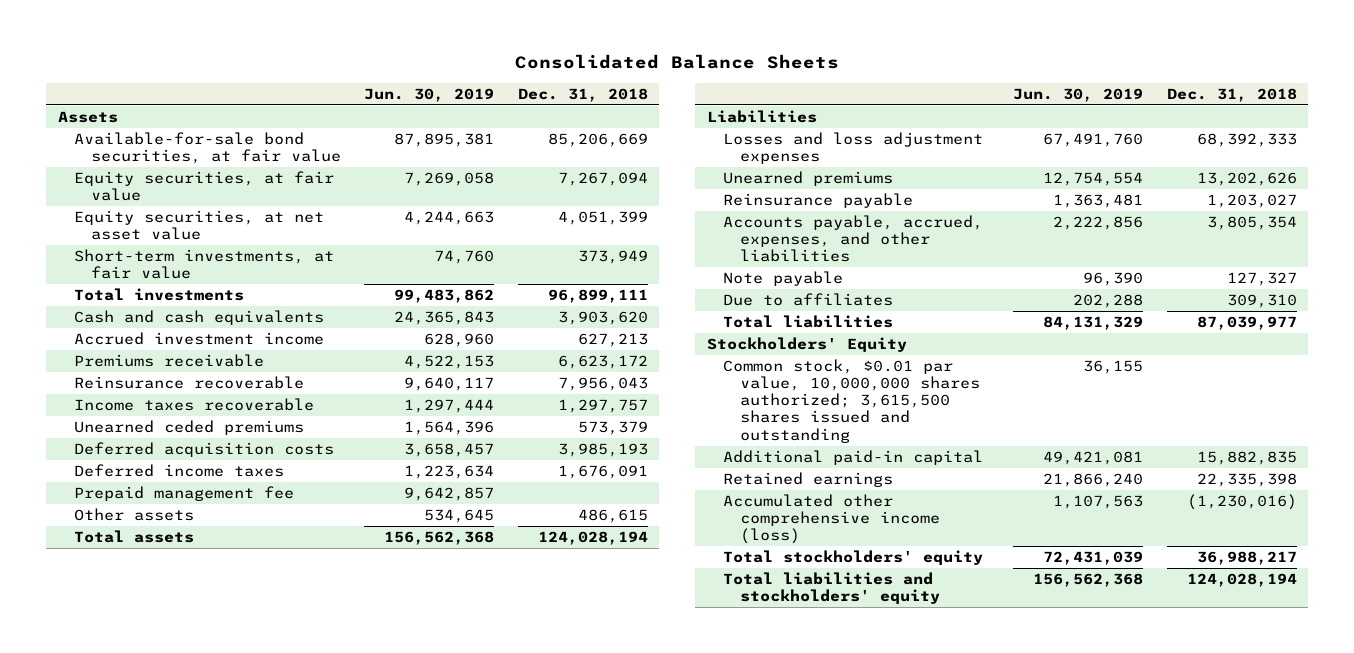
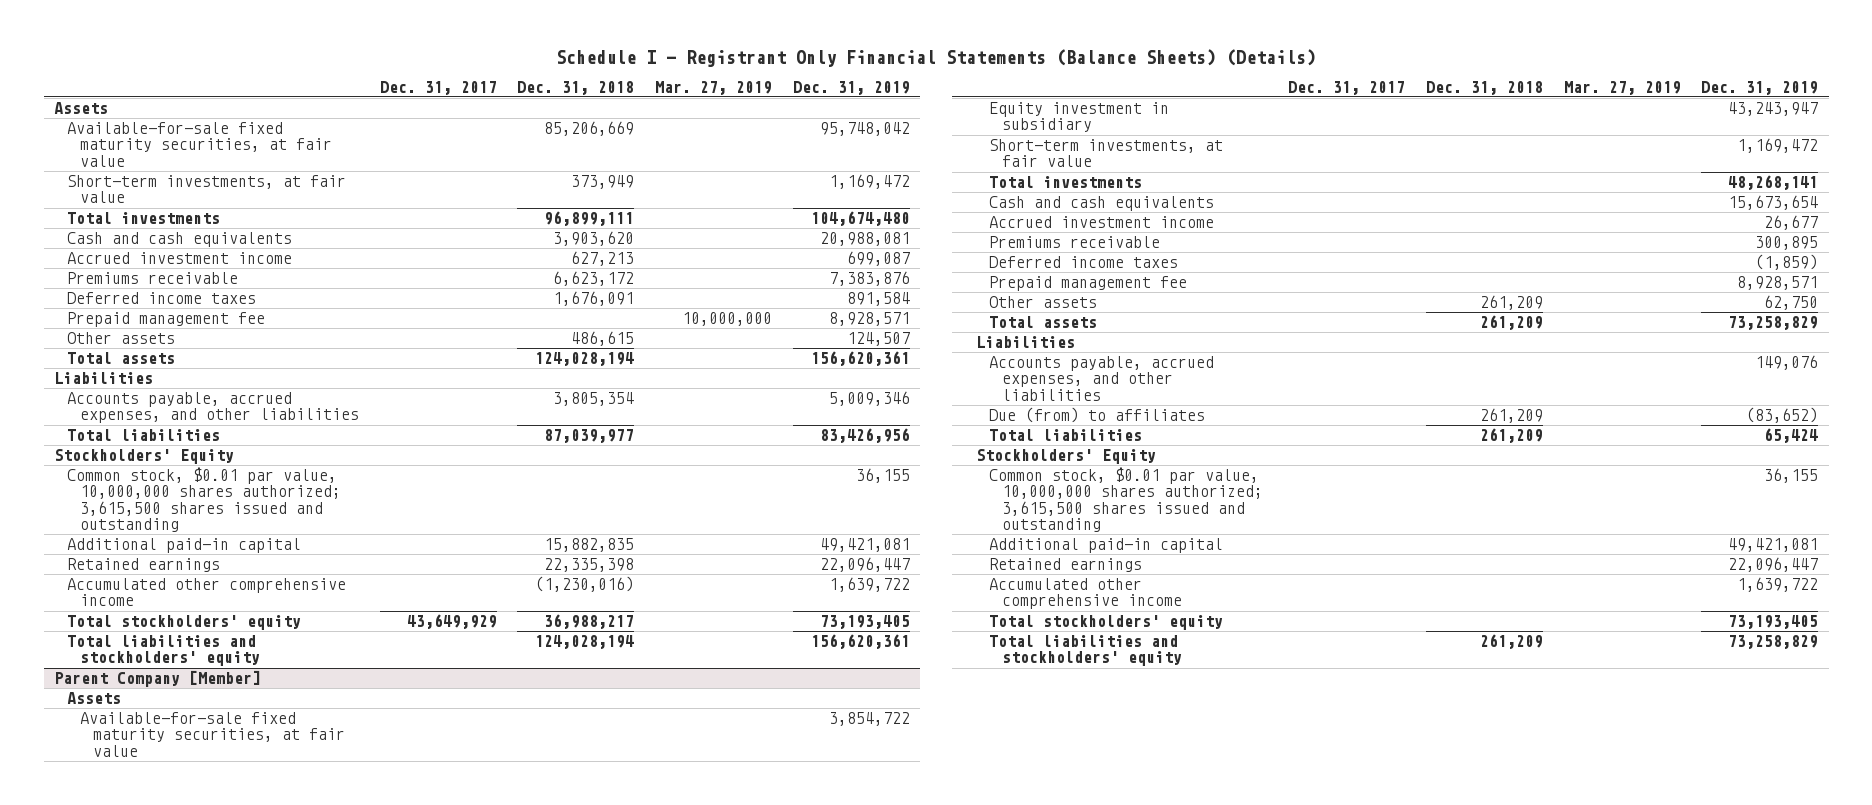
- Consolidated Balance Sheets
+ Schedule I - Registrant Only Financial Statements (Balance Sheets) (Details)
- | Jun. 30, 2019 | Dec. 31, 2018
+ | Dec. 31, 2017 | Dec. 31, 2018 | Mar. 27, 2019 | Dec. 31, 2019
- Available-for-sale bond securities, at fair value | 87,895,381 | 85,206,669
- Equity securities, at fair value | 7,269,058 | 7,267,094
- Equity securities, at net asset value | 4,244,663 | 4,051,399
+ Available-for-sale fixed maturity securities, at fair value | | 85,206,669 | | 95,748,042
- Reinsurance recoverable | 9,640,117 | 7,956,043
- Income taxes recoverable | 1,297,444 | 1,297,757
- Unearned ceded premiums | 1,564,396 | 573,379
- Deferred acquisition costs | 3,658,457 | 3,985,193
- Losses and loss adjustment expenses | 67,491,760 | 68,392,333
- Unearned premiums | 12,754,554 | 13,202,626
- Reinsurance payable | 1,363,481 | 1,203,027
- Accounts payable, accrued, expenses, and other liabilities | 2,222,856 | 3,805,354
- Note payable | 96,390 | 127,327
- Due to affiliates | 202,288 | 309,310
+ Accounts payable, accrued expenses, and other liabilities | | 3,805,354 | | 5,009,346
- Accumulated other comprehensive income (loss) | 1,107,563 | (1,230,016)
+ Accumulated other comprehensive income | | (1,230,016) | | 1,639,722
+ Parent Company [Member]
+ Assets
+ Available-for-sale fixed maturity securities, at fair value | | | | 3,854,722
+ Equity investment in subsidiary | | | | 43,243,947
+ Short-term investments, at fair value | | | | 1,169,472
+ Total investments | | | | 48,268,141
+ Cash and cash equivalents | | | | 15,673,654
+ Accrued investment income | | | | 26,677
+ Premiums receivable | | | | 300,895
+ Deferred income taxes | | | | (1,859)
+ Prepaid management fee | | | | 8,928,571
+ Other assets | | 261,209 | | 62,750
+ Total assets | | 261,209 | | 73,258,829
+ Liabilities
+ Accounts payable, accrued expenses, and other liabilities | | | | 149,076
+ Due (from) to affiliates | | 261,209 | | (83,652)
+ Total liabilities | | 261,209 | | 65,424
+ Stockholders' Equity
+ Common stock, $0.01 par value, 10,000,000 shares authorized; 3,615,500 shares issued and outstanding | | | | 36,155
+ Additional paid-in capital | | | | 49,421,081
+ Retained earnings | | | | 22,096,447
+ Accumulated other comprehensive income | | | | 1,639,722
+ Total stockholders' equity | | | | 73,193,405
+ Total liabilities and stockholders' equity | | 261,209 | | 73,258,829

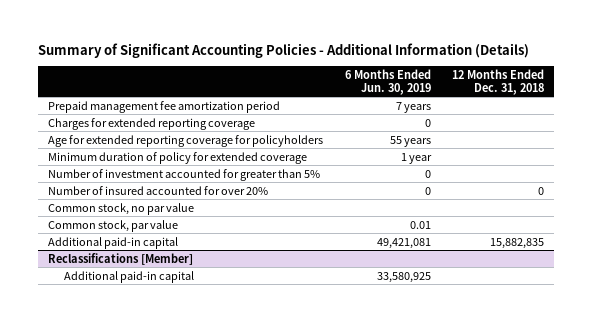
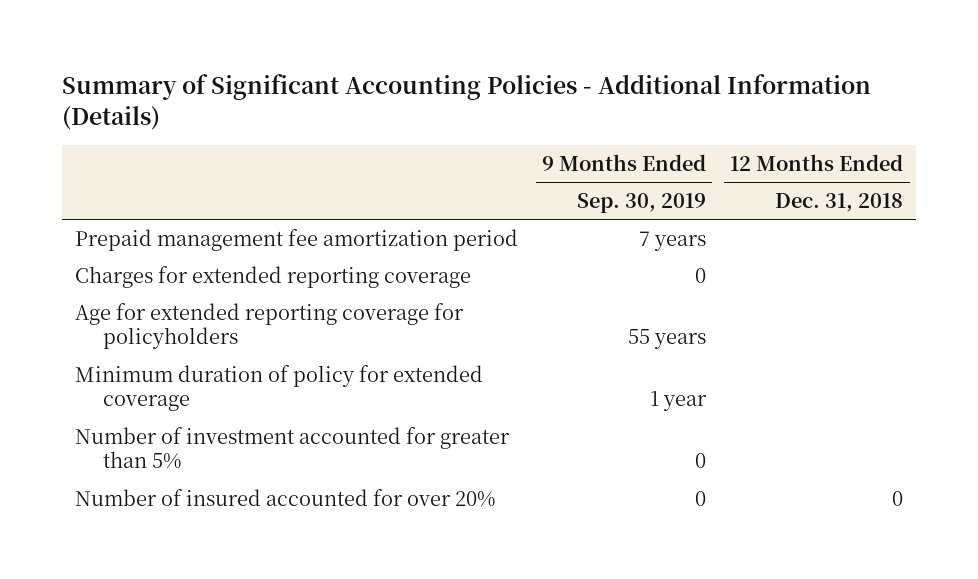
- | 6 Months Ended Jun. 30, 2019 | 12 Months Ended Dec. 31, 2018
+ | 9 Months Ended Sep. 30, 2019 | 12 Months Ended Dec. 31, 2018
- Common stock, no par value
- Common stock, par value | 0.01 |
- Additional paid-in capital | 49,421,081 | 15,882,835
- Reclassifications [Member]
- Additional paid-in capital | 33,580,925 |

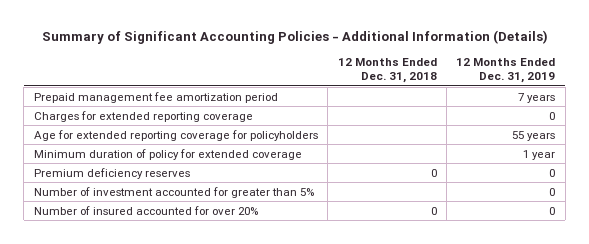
- | 9 Months Ended Sep. 30, 2019 | 12 Months Ended Dec. 31, 2018
+ | 12 Months Ended Dec. 31, 2018 | 12 Months Ended Dec. 31, 2019
+ Premium deficiency reserves | 0 | 0

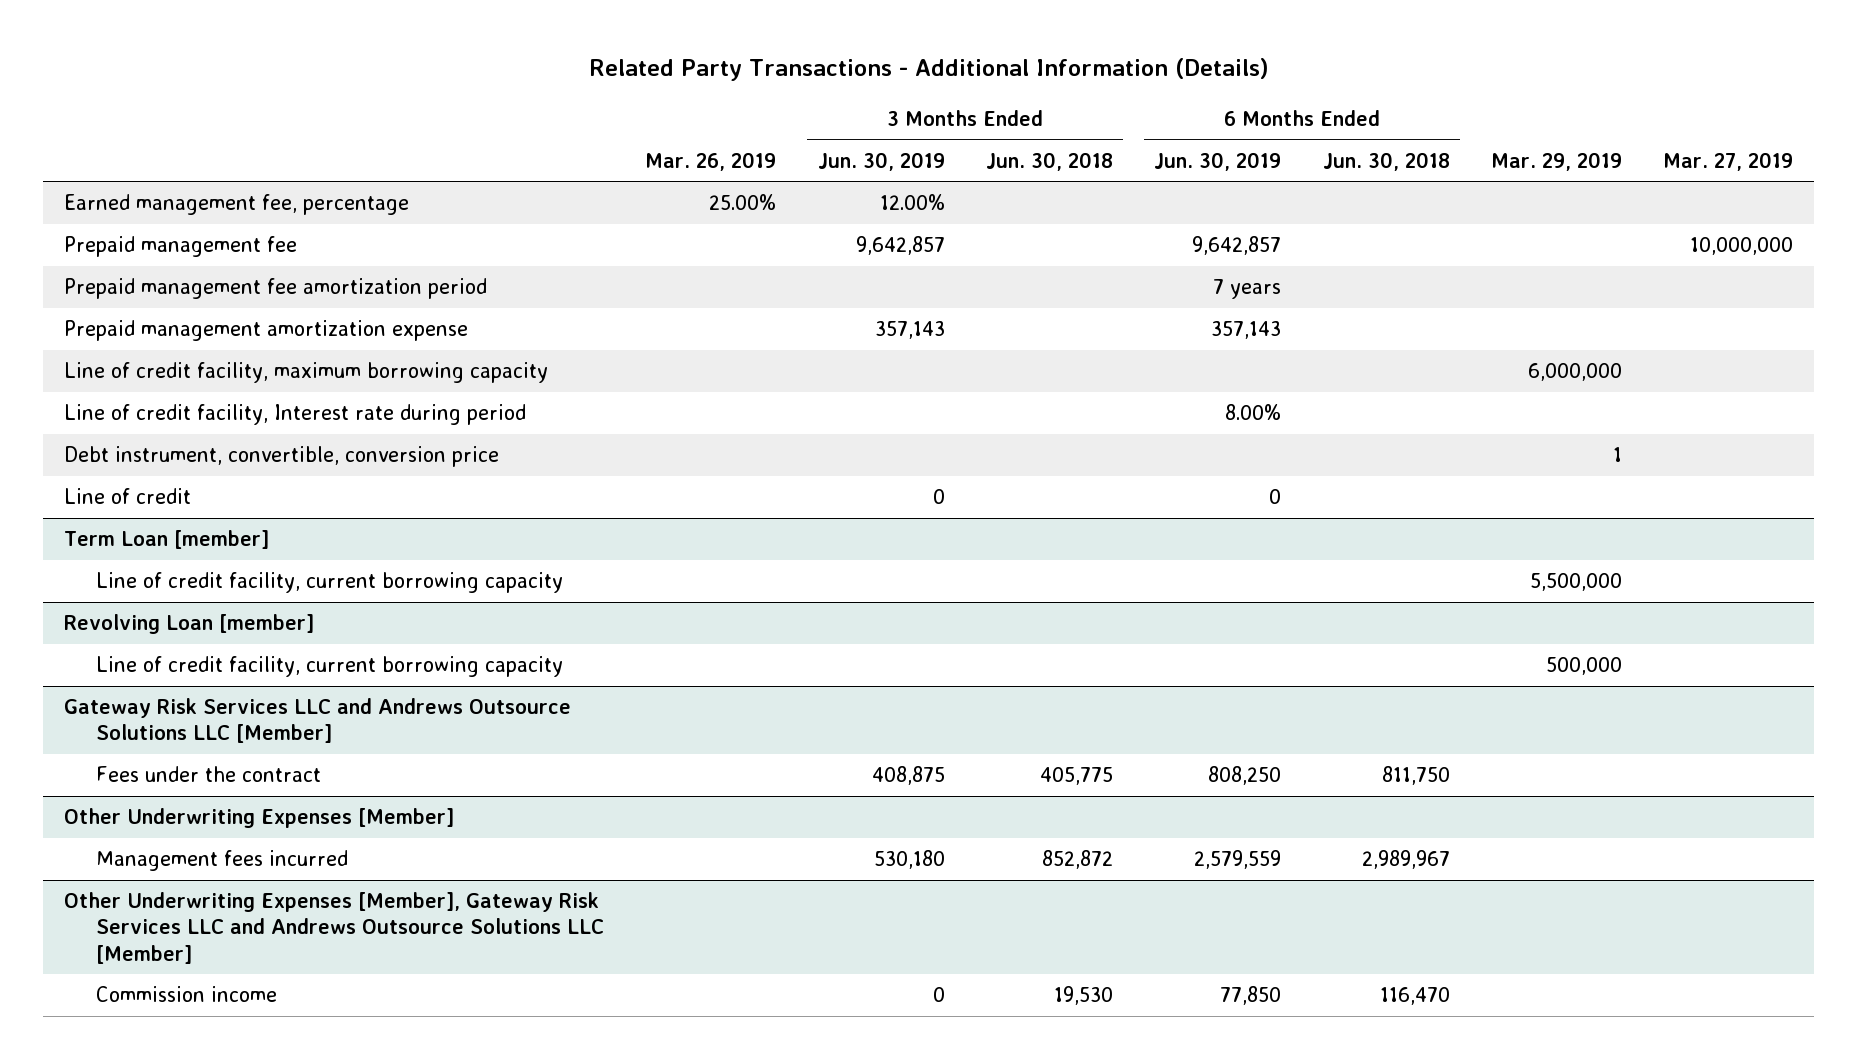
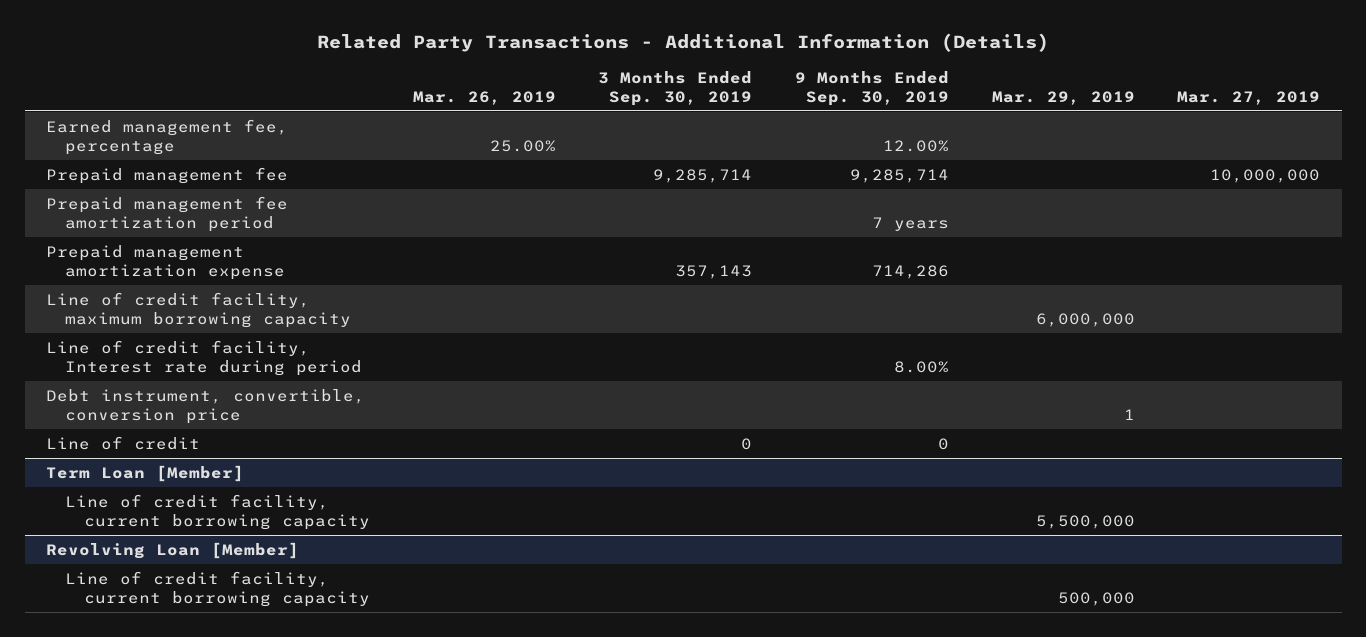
- | Mar. 26, 2019 | 3 Months Ended Jun. 30, 2019 | 3 Months Ended Jun. 30, 2018 | 6 Months Ended Jun. 30, 2019 | 6 Months Ended Jun. 30, 2018 | Mar. 29, 2019 | Mar. 27, 2019
+ | Mar. 26, 2019 | 3 Months Ended Sep. 30, 2019 | 9 Months Ended Sep. 30, 2019 | Mar. 29, 2019 | Mar. 27, 2019
- Term Loan [member]
+ Term Loan [Member]
- Revolving Loan [member]
+ Revolving Loan [Member]
- Gateway Risk Services LLC and Andrews Outsource Solutions LLC [Member]
- Fees under the contract | | 408,875 | 405,775 | 808,250 | 811,750 | |
- Other Underwriting Expenses [Member]
- Management fees incurred | | 530,180 | 852,872 | 2,579,559 | 2,989,967 | |
- Other Underwriting Expenses [Member], Gateway Risk Services LLC and Andrews Outsource Solutions LLC [Member]
- Commission income | | 0 | 19,530 | 77,850 | 116,470 | |

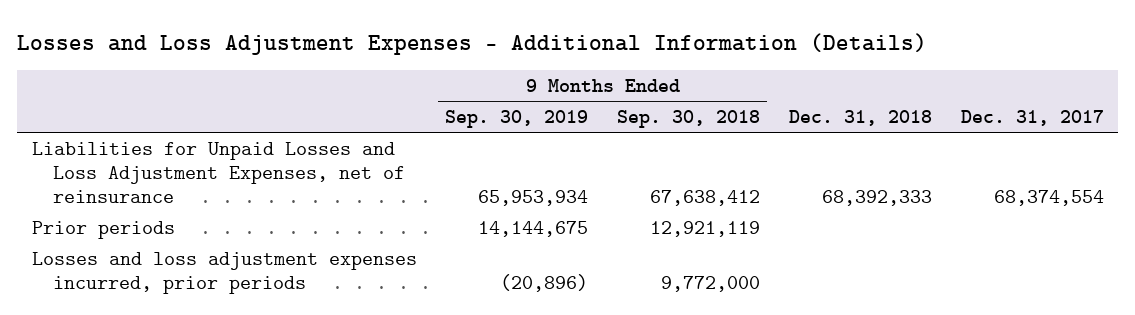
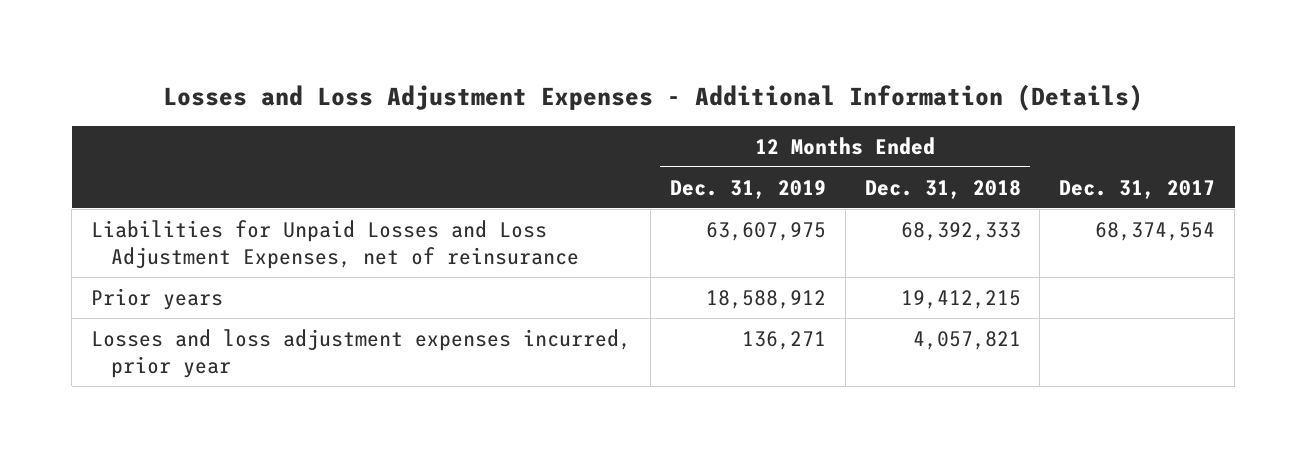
- | 9 Months Ended Sep. 30, 2019 | 9 Months Ended Sep. 30, 2018 | Dec. 31, 2018 | Dec. 31, 2017
+ | 12 Months Ended Dec. 31, 2019 | 12 Months Ended Dec. 31, 2018 | Dec. 31, 2017
- Prior periods | 14,144,675 | 12,921,119 | |
- Losses and loss adjustment expenses incurred, prior periods | (20,896) | 9,772,000 | |
+ Prior years | 18,588,912 | 19,412,215 |
+ Losses and loss adjustment expenses incurred, prior year | 136,271 | 4,057,821 |

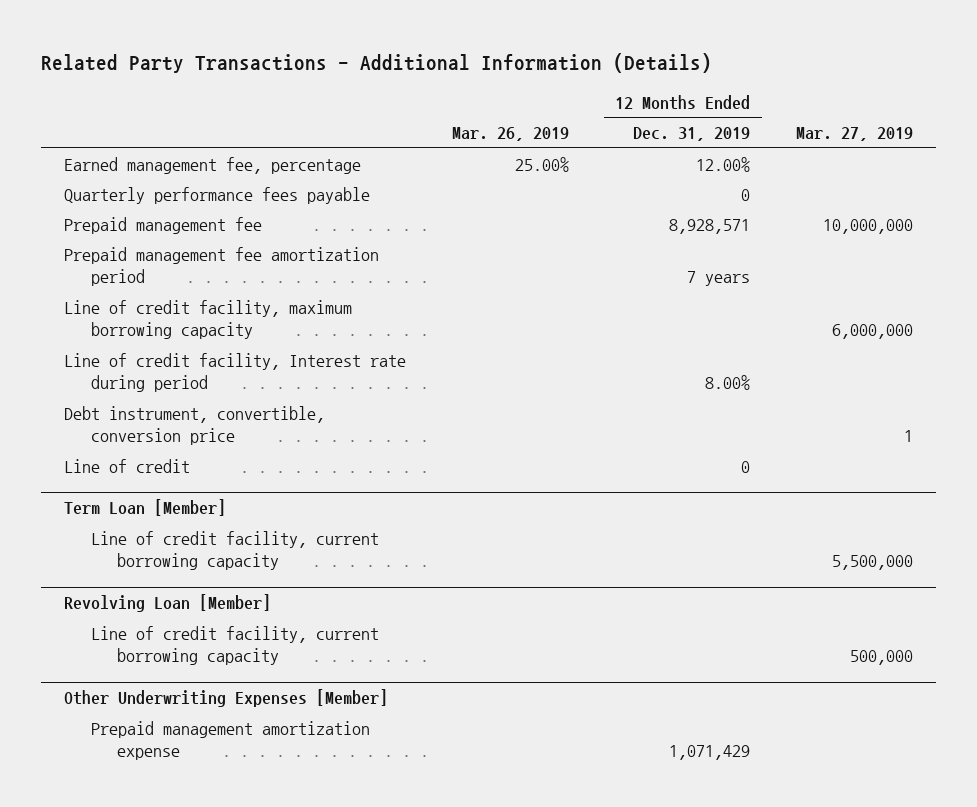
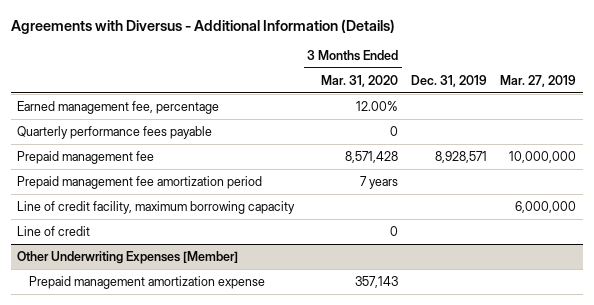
- Related Party Transactions - Additional Information (Details)
+ Agreements with Diversus - Additional Information (Details)
- | Mar. 26, 2019 | 12 Months Ended Dec. 31, 2019 | Mar. 27, 2019
+ | 3 Months Ended Mar. 31, 2020 | Dec. 31, 2019 | Mar. 27, 2019
- Line of credit facility, Interest rate during period | | 8.00% |
- Debt instrument, convertible, conversion price | | | 1
- Term Loan [Member]
- Line of credit facility, current borrowing capacity | | | 5,500,000
- Revolving Loan [Member]
- Line of credit facility, current borrowing capacity | | | 500,000

